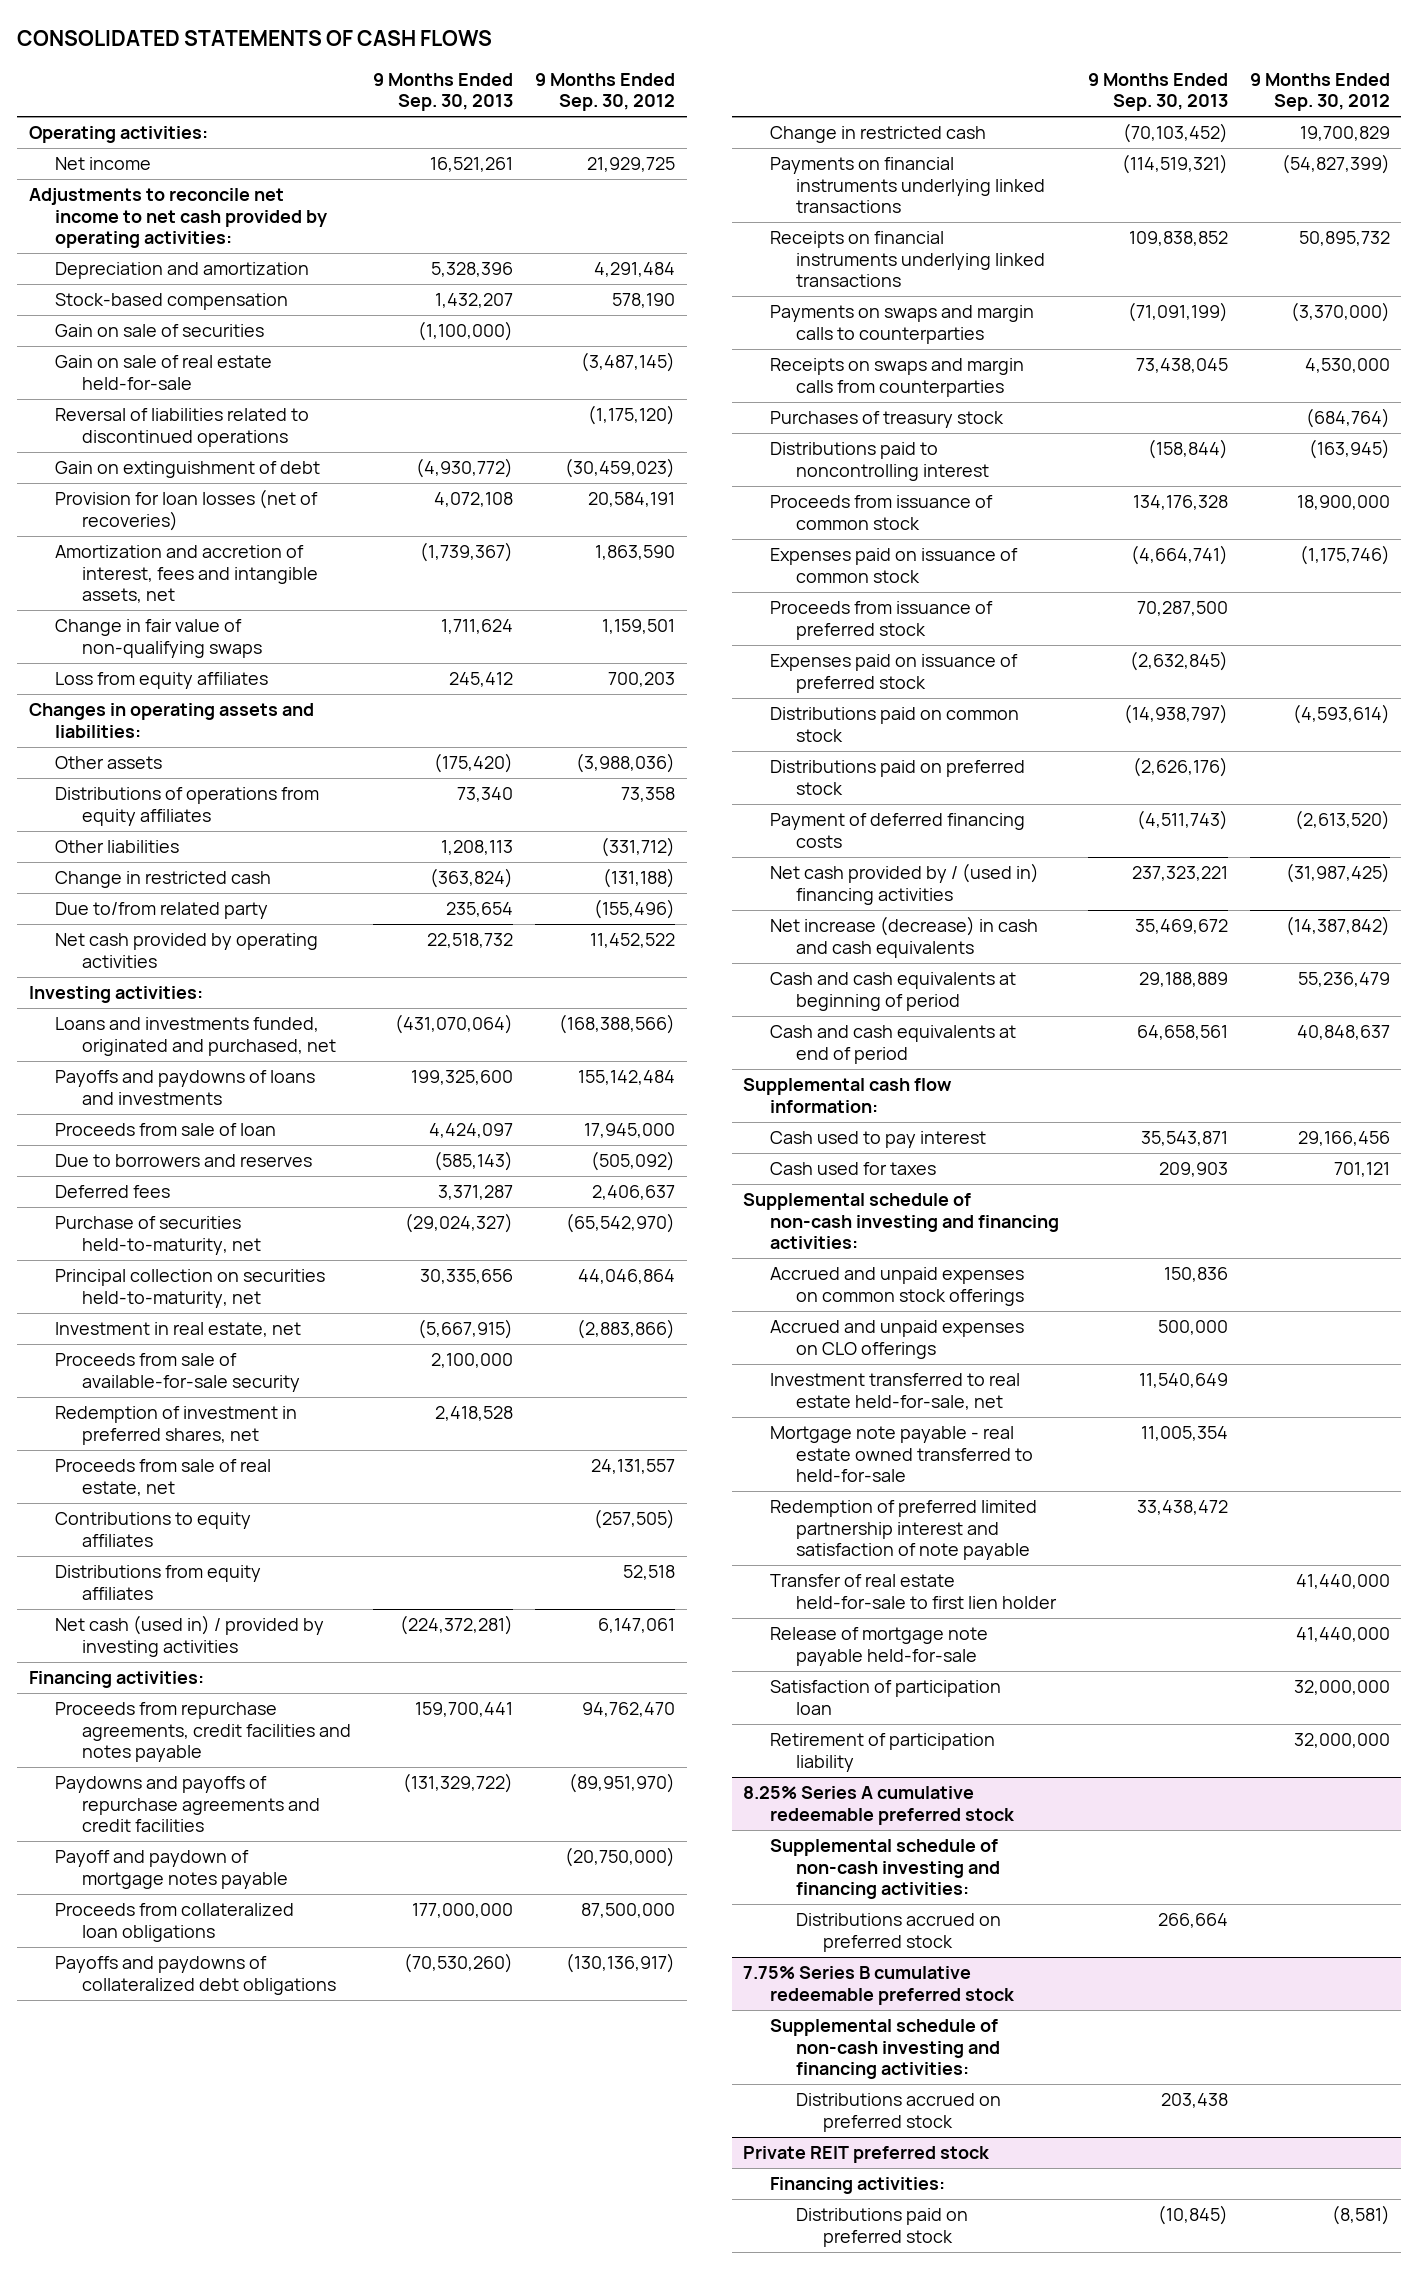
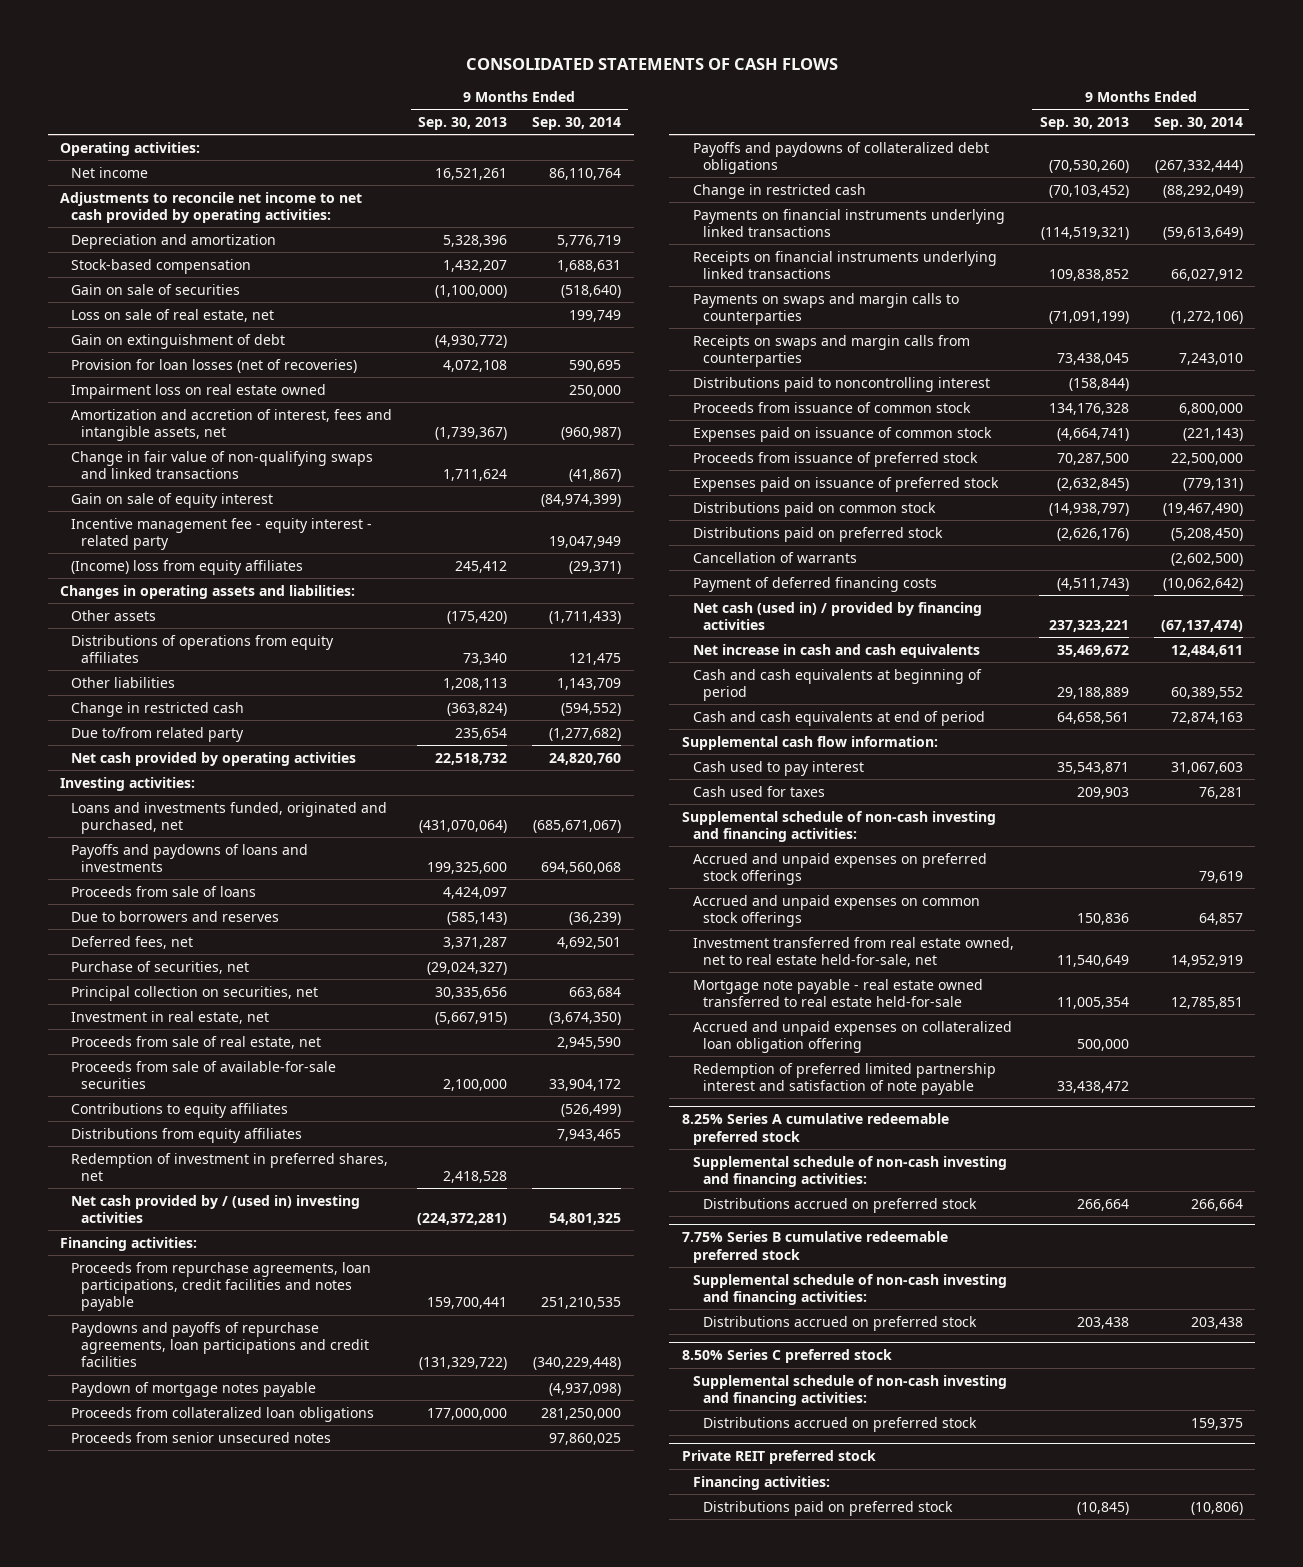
- | 9 Months Ended Sep. 30, 2013 | 9 Months Ended Sep. 30, 2012
+ | 9 Months Ended Sep. 30, 2013 | 9 Months Ended Sep. 30, 2014
- Gain on sale of real estate held-for-sale | | (3,487,145)
- Reversal of liabilities related to discontinued operations | | (1,175,120)
+ Loss on sale of real estate, net | | 199,749
+ Impairment loss on real estate owned | | 250,000
- Change in fair value of non-qualifying swaps | 1,711,624 | 1,159,501
- Loss from equity affiliates | 245,412 | 700,203
+ Change in fair value of non-qualifying swaps and linked transactions | 1,711,624 | (41,867)
+ Gain on sale of equity interest | | (84,974,399)
+ Incentive management fee - equity interest - related party | | 19,047,949
+ (Income) loss from equity affiliates | 245,412 | (29,371)
- Proceeds from sale of loan | 4,424,097 | 17,945,000
+ Proceeds from sale of loans | 4,424,097 |
- Deferred fees | 3,371,287 | 2,406,637
- Purchase of securities held-to-maturity, net | (29,024,327) | (65,542,970)
- Principal collection on securities held-to-maturity, net | 30,335,656 | 44,046,864
+ Deferred fees, net | 3,371,287 | 4,692,501
+ Purchase of securities, net | (29,024,327) |
+ Principal collection on securities, net | 30,335,656 | 663,684
- Proceeds from sale of available-for-sale security | 2,100,000 |
+ Proceeds from sale of available-for-sale securities | 2,100,000 | 33,904,172
- Net cash (used in) / provided by investing activities | (224,372,281) | 6,147,061
moved down: Redemption of investment in preferred shares, net | 2,418,528 |
+ Net cash provided by / (used in) investing activities | (224,372,281) | 54,801,325
- Proceeds from repurchase agreements, credit facilities and notes payable | 159,700,441 | 94,762,470
- Paydowns and payoffs of repurchase agreements and credit facilities | (131,329,722) | (89,951,970)
- Payoff and paydown of mortgage notes payable | | (20,750,000)
+ Proceeds from repurchase agreements, loan participations, credit facilities and notes payable | 159,700,441 | 251,210,535
+ Paydowns and payoffs of repurchase agreements, loan participations and credit facilities | (131,329,722) | (340,229,448)
+ Paydown of mortgage notes payable | | (4,937,098)
+ Proceeds from senior unsecured notes | | 97,860,025
- Purchases of treasury stock | | (684,764)
+ Cancellation of warrants | | (2,602,500)
- Net cash provided by / (used in) financing activities | 237,323,221 | (31,987,425)
- Net increase (decrease) in cash and cash equivalents | 35,469,672 | (14,387,842)
+ Net cash (used in) / provided by financing activities | 237,323,221 | (67,137,474)
+ Net increase in cash and cash equivalents | 35,469,672 | 12,484,611
+ Accrued and unpaid expenses on preferred stock offerings | | 79,619
- Accrued and unpaid expenses on CLO offerings | 500,000 |
- Investment transferred to real estate held-for-sale, net | 11,540,649 |
- Mortgage note payable - real estate owned transferred to held-for-sale | 11,005,354 |
+ Investment transferred from real estate owned, net to real estate held-for-sale, net | 11,540,649 | 14,952,919
+ Mortgage note payable - real estate owned transferred to real estate held-for-sale | 11,005,354 | 12,785,851
+ Accrued and unpaid expenses on collateralized loan obligation offering | 500,000 |
- Transfer of real estate held-for-sale to first lien holder | | 41,440,000
- Release of mortgage note payable held-for-sale | | 41,440,000
- Satisfaction of participation loan | | 32,000,000
- Retirement of participation liability | | 32,000,000
+ 8.50% Series C preferred stock
+ Supplemental schedule of non-cash investing and financing activities:
+ Distributions accrued on preferred stock | | 159,375

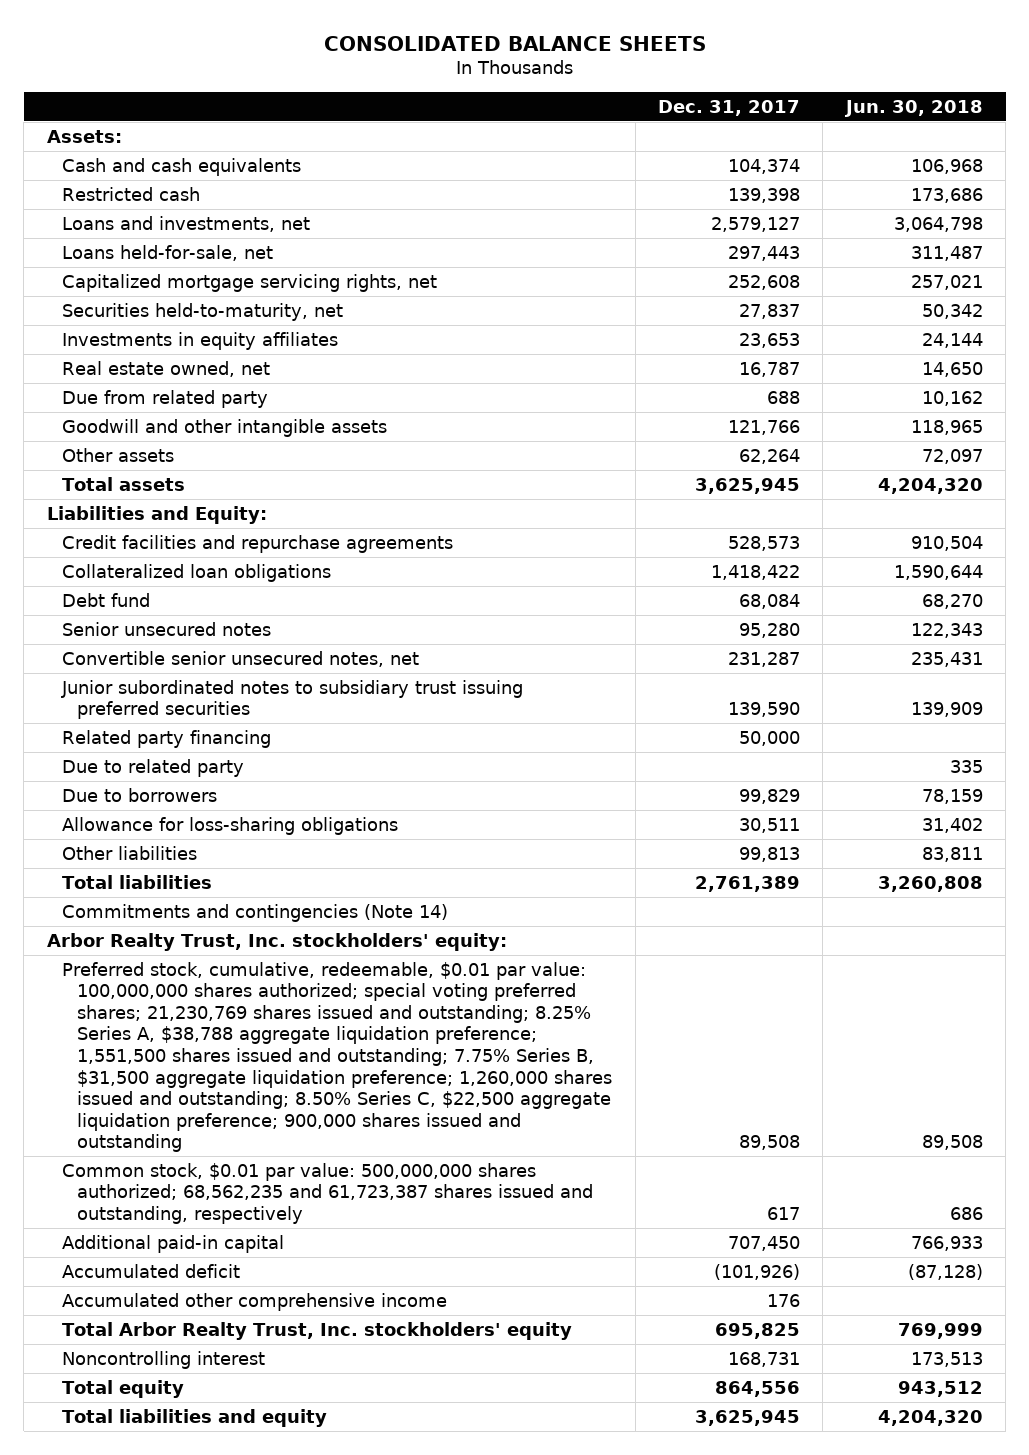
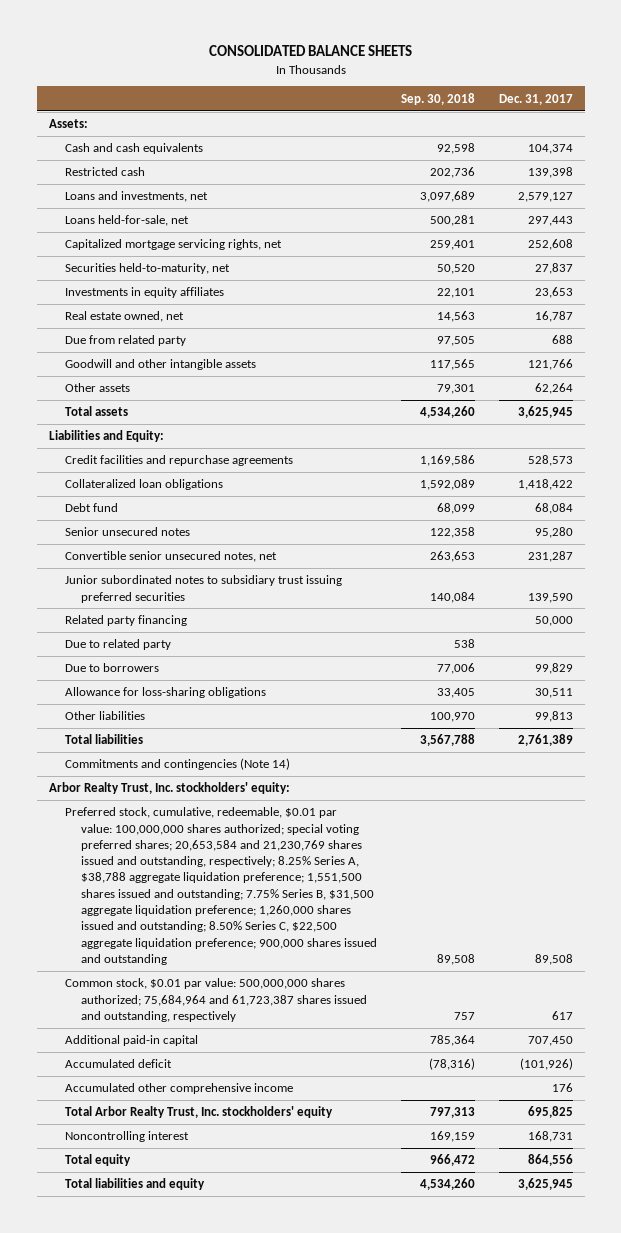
- | Dec. 31, 2017 | Jun. 30, 2018
+ | Sep. 30, 2018 | Dec. 31, 2017
- Preferred stock, cumulative, redeemable, $0.01 par value: 100,000,000 shares authorized; special voting preferred shares; 21,230,769 shares issued and outstanding; 8.25% Series A, $38,788 aggregate liquidation preference; 1,551,500 shares issued and outstanding; 7.75% Series B, $31,500 aggregate liquidation preference; 1,260,000 shares issued and outstanding; 8.50% Series C, $22,500 aggregate liquidation preference; 900,000 shares issued and outstanding | 89,508 | 89,508
- Common stock, $0.01 par value: 500,000,000 shares authorized; 68,562,235 and 61,723,387 shares issued and outstanding, respectively | 617 | 686
+ Preferred stock, cumulative, redeemable, $0.01 par value: 100,000,000 shares authorized; special voting preferred shares; 20,653,584 and 21,230,769 shares issued and outstanding, respectively; 8.25% Series A, $38,788 aggregate liquidation preference; 1,551,500 shares issued and outstanding; 7.75% Series B, $31,500 aggregate liquidation preference; 1,260,000 shares issued and outstanding; 8.50% Series C, $22,500 aggregate liquidation preference; 900,000 shares issued and outstanding | 89,508 | 89,508
+ Common stock, $0.01 par value: 500,000,000 shares authorized; 75,684,964 and 61,723,387 shares issued and outstanding, respectively | 757 | 617

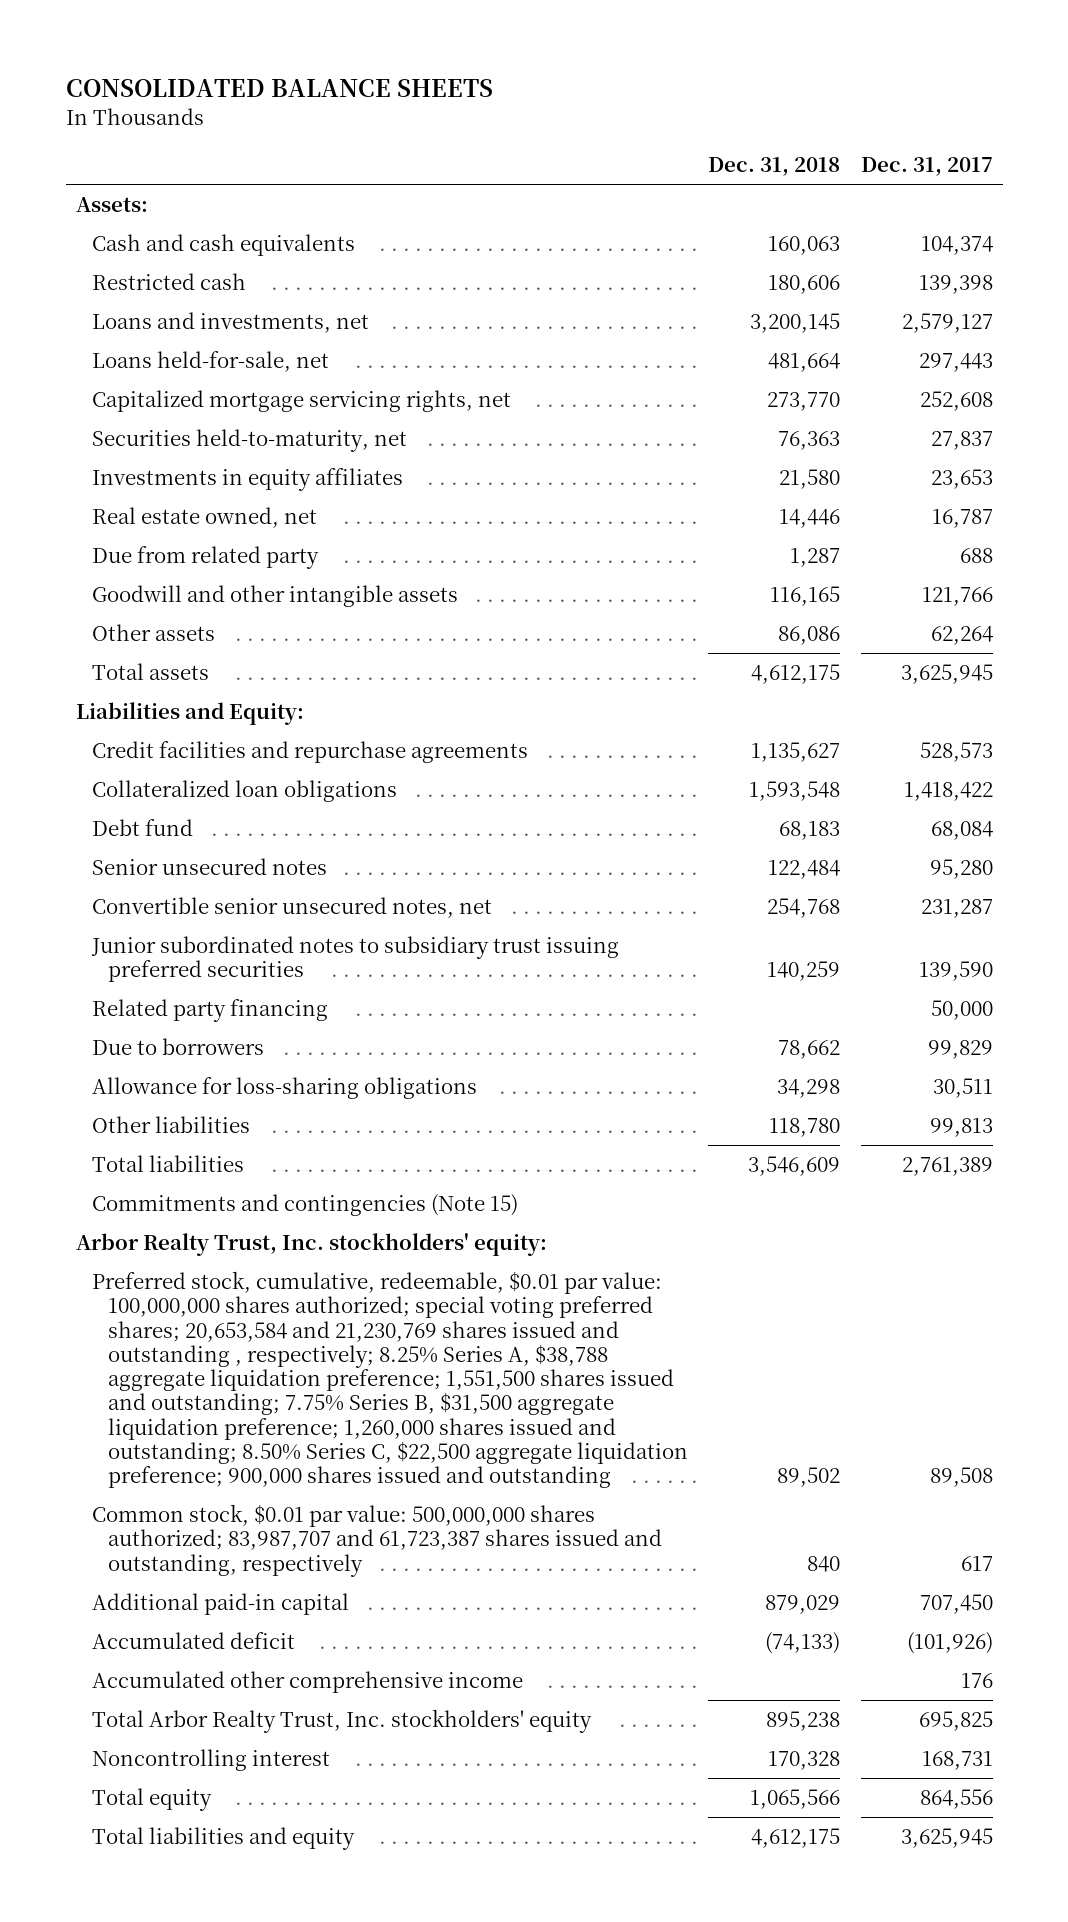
- | Sep. 30, 2018 | Dec. 31, 2017
+ | Dec. 31, 2018 | Dec. 31, 2017
- Due to related party | 538 |
- Commitments and contingencies (Note 14)
+ Commitments and contingencies (Note 15)
- Preferred stock, cumulative, redeemable, $0.01 par value: 100,000,000 shares authorized; special voting preferred shares; 20,653,584 and 21,230,769 shares issued and outstanding, respectively; 8.25% Series A, $38,788 aggregate liquidation preference; 1,551,500 shares issued and outstanding; 7.75% Series B, $31,500 aggregate liquidation preference; 1,260,000 shares issued and outstanding; 8.50% Series C, $22,500 aggregate liquidation preference; 900,000 shares issued and outstanding | 89,508 | 89,508
- Common stock, $0.01 par value: 500,000,000 shares authorized; 75,684,964 and 61,723,387 shares issued and outstanding, respectively | 757 | 617
+ Preferred stock, cumulative, redeemable, $0.01 par value: 100,000,000 shares authorized; special voting preferred shares; 20,653,584 and 21,230,769 shares issued and outstanding , respectively; 8.25% Series A, $38,788 aggregate liquidation preference; 1,551,500 shares issued and outstanding; 7.75% Series B, $31,500 aggregate liquidation preference; 1,260,000 shares issued and outstanding; 8.50% Series C, $22,500 aggregate liquidation preference; 900,000 shares issued and outstanding | 89,502 | 89,508
+ Common stock, $0.01 par value: 500,000,000 shares authorized; 83,987,707 and 61,723,387 shares issued and outstanding, respectively | 840 | 617

